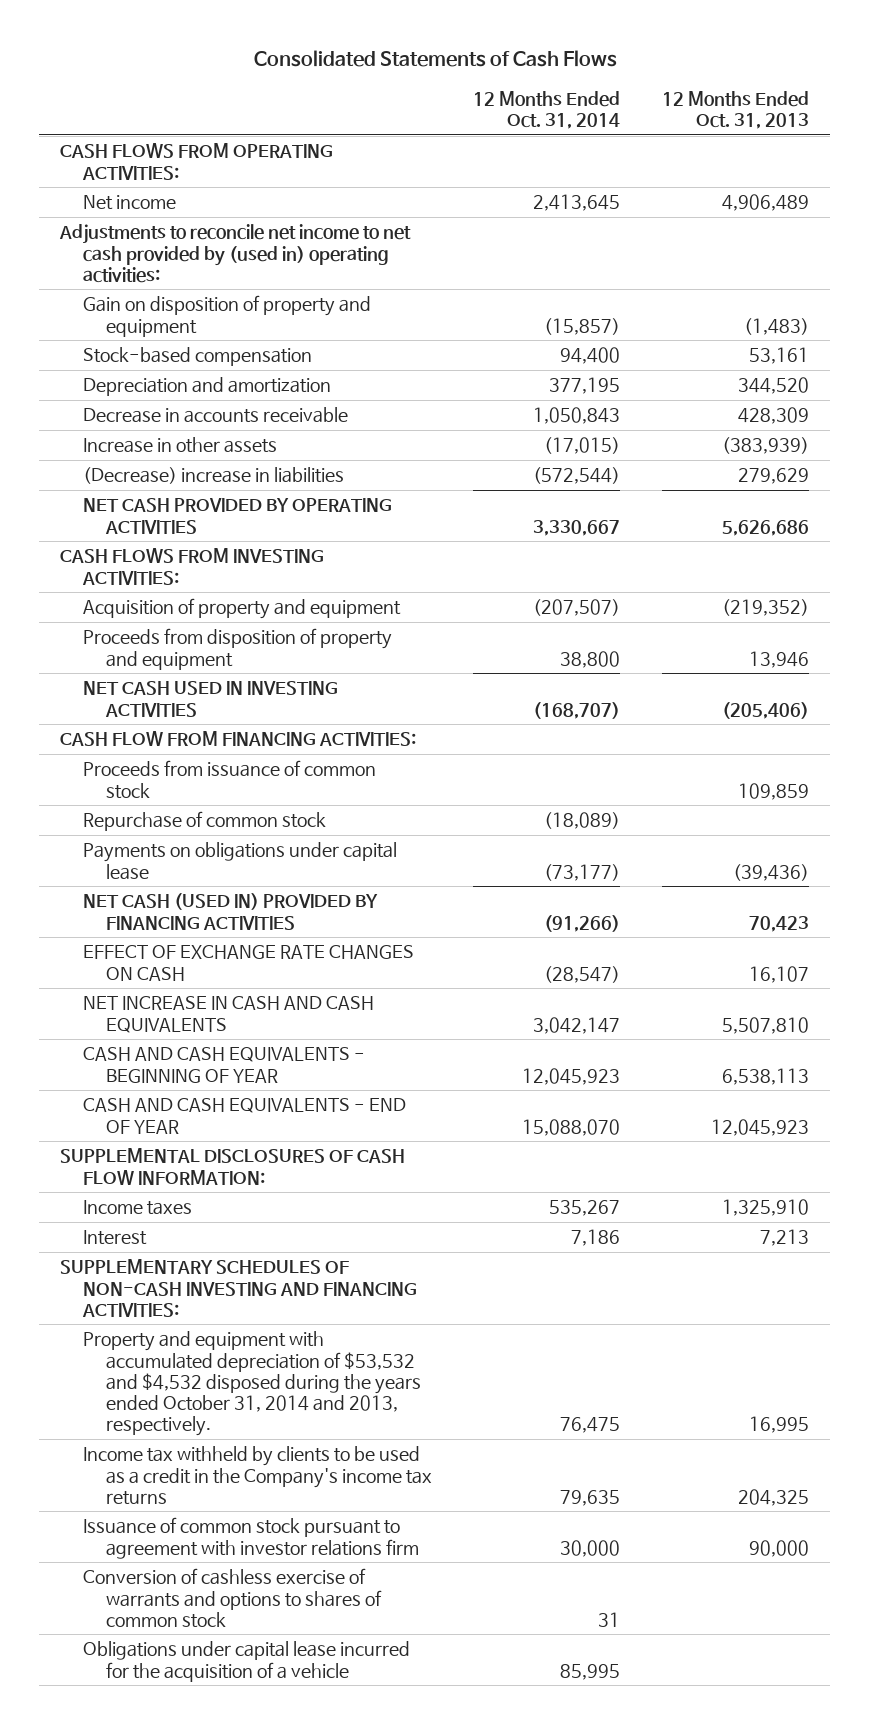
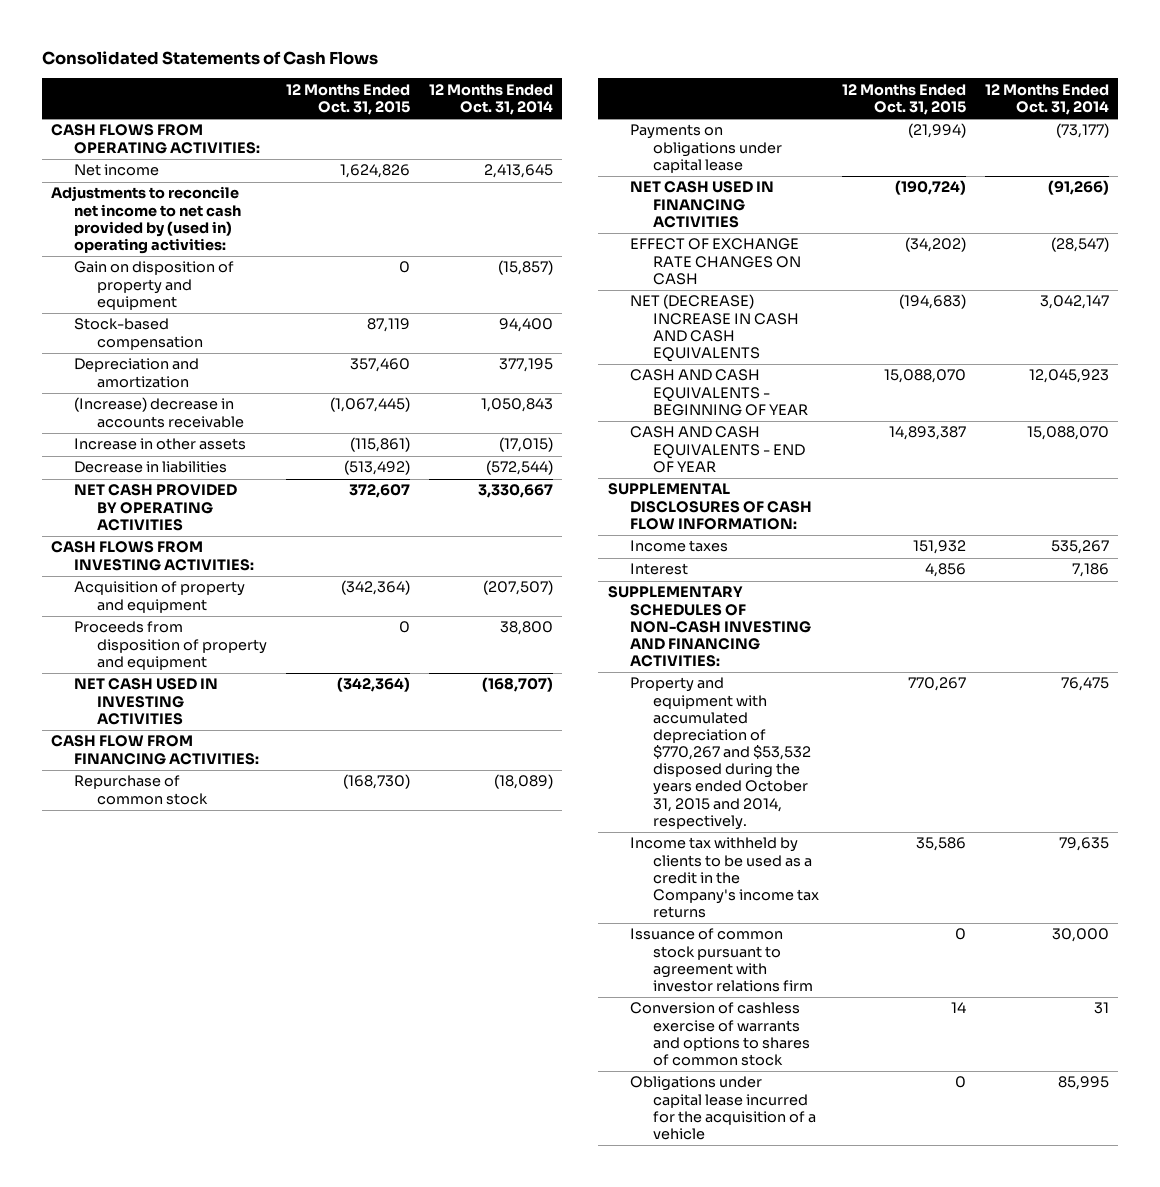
- | 12 Months Ended Oct. 31, 2014 | 12 Months Ended Oct. 31, 2013
+ | 12 Months Ended Oct. 31, 2015 | 12 Months Ended Oct. 31, 2014
- Decrease in accounts receivable | 1,050,843 | 428,309
+ (Increase) decrease in accounts receivable | (1,067,445) | 1,050,843
- (Decrease) increase in liabilities | (572,544) | 279,629
+ Decrease in liabilities | (513,492) | (572,544)
- Proceeds from issuance of common stock | | 109,859
- NET CASH (USED IN) PROVIDED BY FINANCING ACTIVITIES | (91,266) | 70,423
+ NET CASH USED IN FINANCING ACTIVITIES | (190,724) | (91,266)
- NET INCREASE IN CASH AND CASH EQUIVALENTS | 3,042,147 | 5,507,810
+ NET (DECREASE) INCREASE IN CASH AND CASH EQUIVALENTS | (194,683) | 3,042,147
- Property and equipment with accumulated depreciation of $53,532 and $4,532 disposed during the years ended October 31, 2014 and 2013, respectively. | 76,475 | 16,995
+ Property and equipment with accumulated depreciation of $770,267 and $53,532 disposed during the years ended October 31, 2015 and 2014, respectively. | 770,267 | 76,475

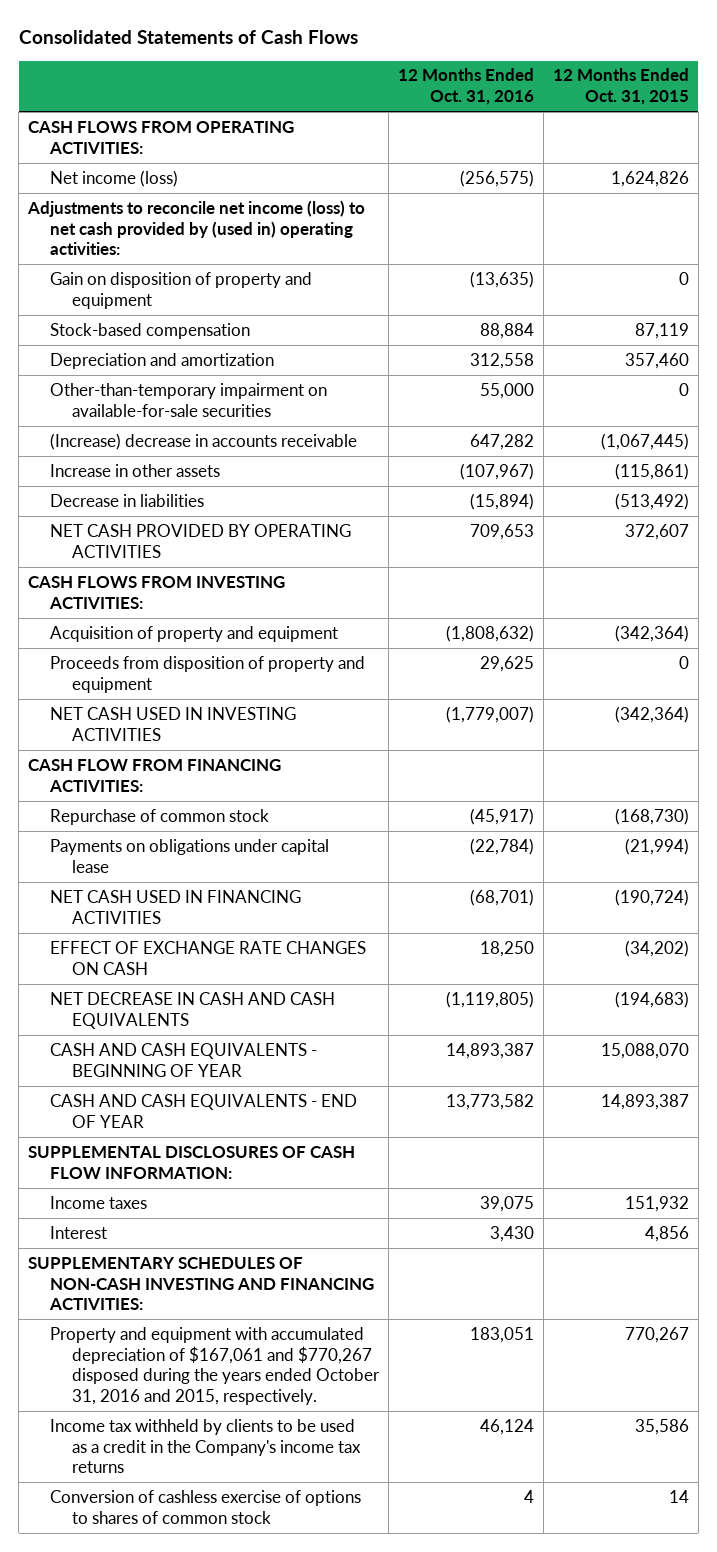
- | 12 Months Ended Oct. 31, 2015 | 12 Months Ended Oct. 31, 2014
+ | 12 Months Ended Oct. 31, 2016 | 12 Months Ended Oct. 31, 2015
- Net income | 1,624,826 | 2,413,645
- Adjustments to reconcile net income to net cash provided by (used in) operating activities:
+ Net income (loss) | (256,575) | 1,624,826
+ Adjustments to reconcile net income (loss) to net cash provided by (used in) operating activities:
+ Other-than-temporary impairment on available-for-sale securities | 55,000 | 0
- NET (DECREASE) INCREASE IN CASH AND CASH EQUIVALENTS | (194,683) | 3,042,147
+ NET DECREASE IN CASH AND CASH EQUIVALENTS | (1,119,805) | (194,683)
- Property and equipment with accumulated depreciation of $770,267 and $53,532 disposed during the years ended October 31, 2015 and 2014, respectively. | 770,267 | 76,475
+ Property and equipment with accumulated depreciation of $167,061 and $770,267 disposed during the years ended October 31, 2016 and 2015, respectively. | 183,051 | 770,267
- Issuance of common stock pursuant to agreement with investor relations firm | 0 | 30,000
- Conversion of cashless exercise of warrants and options to shares of common stock | 14 | 31
- Obligations under capital lease incurred for the acquisition of a vehicle | 0 | 85,995
+ Conversion of cashless exercise of options to shares of common stock | 4 | 14

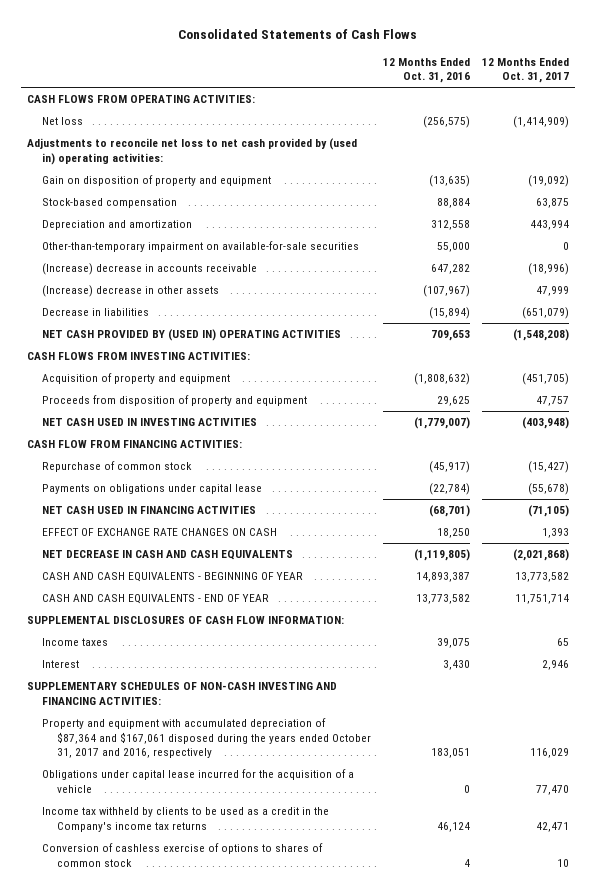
- | 12 Months Ended Oct. 31, 2016 | 12 Months Ended Oct. 31, 2015
+ | 12 Months Ended Oct. 31, 2016 | 12 Months Ended Oct. 31, 2017
- Net income (loss) | (256,575) | 1,624,826
- Adjustments to reconcile net income (loss) to net cash provided by (used in) operating activities:
+ Net loss | (256,575) | (1,414,909)
+ Adjustments to reconcile net loss to net cash provided by (used in) operating activities:
- Increase in other assets | (107,967) | (115,861)
+ (Increase) decrease in other assets | (107,967) | 47,999
- NET CASH PROVIDED BY OPERATING ACTIVITIES | 709,653 | 372,607
+ NET CASH PROVIDED BY (USED IN) OPERATING ACTIVITIES | 709,653 | (1,548,208)
- Property and equipment with accumulated depreciation of $167,061 and $770,267 disposed during the years ended October 31, 2016 and 2015, respectively. | 183,051 | 770,267
+ Property and equipment with accumulated depreciation of $87,364 and $167,061 disposed during the years ended October 31, 2017 and 2016, respectively | 183,051 | 116,029
+ Obligations under capital lease incurred for the acquisition of a vehicle | 0 | 77,470

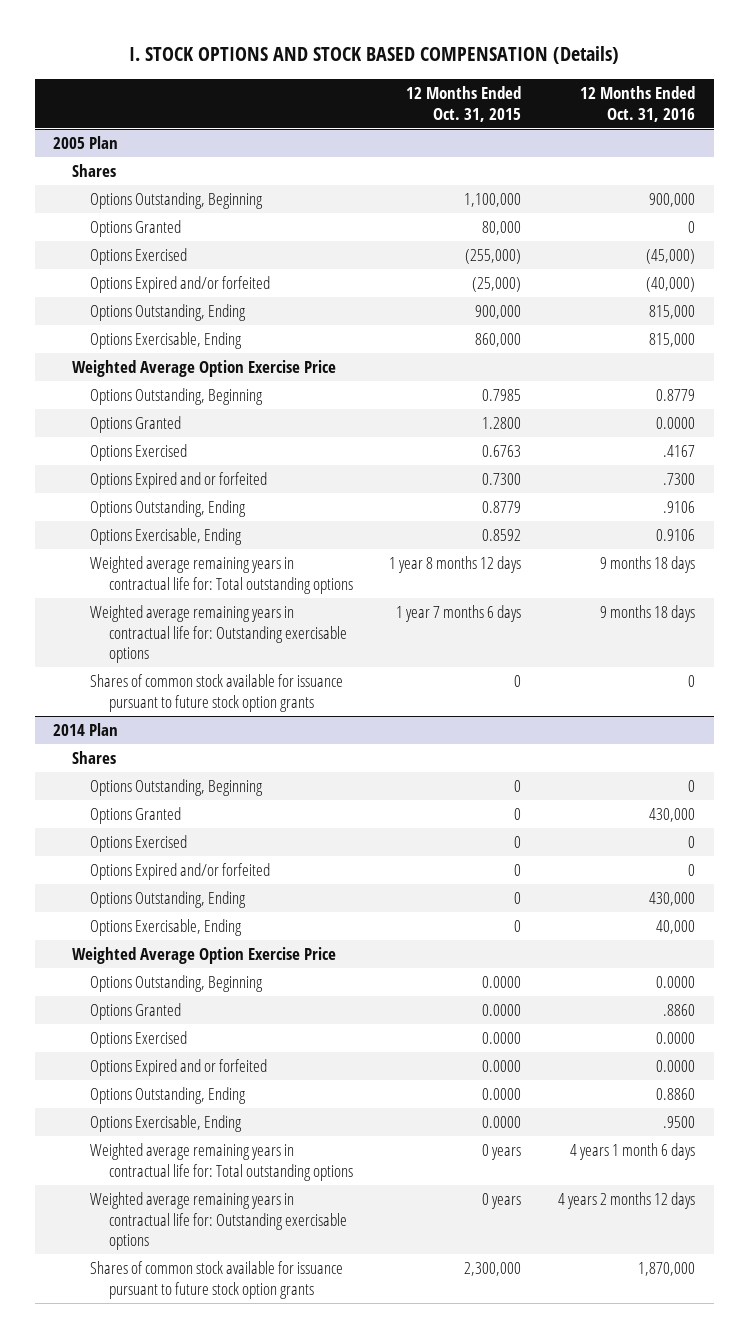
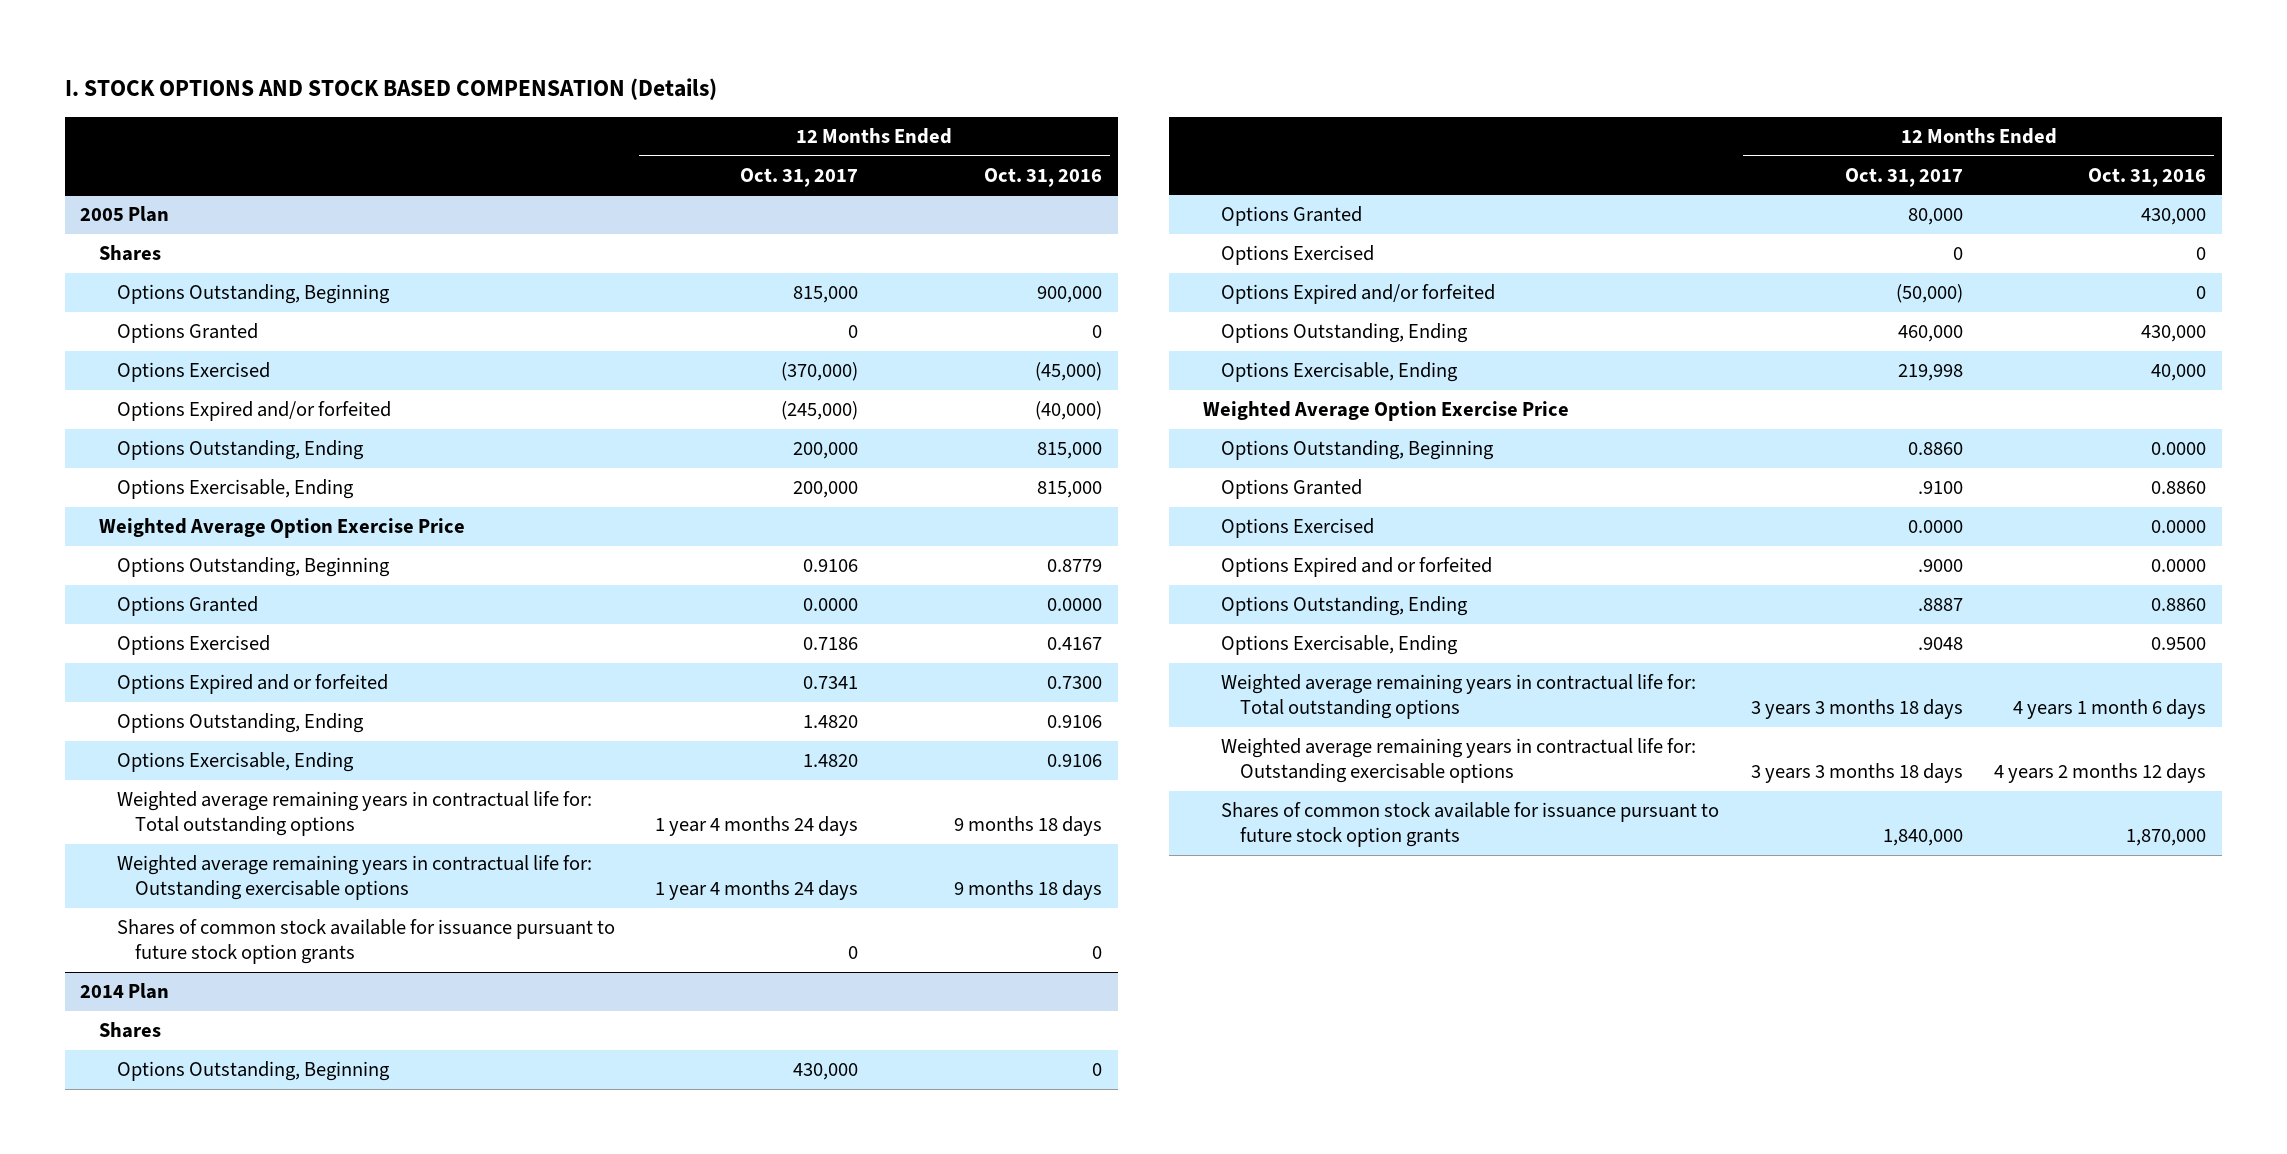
- | 12 Months Ended Oct. 31, 2015 | 12 Months Ended Oct. 31, 2016
+ | 12 Months Ended Oct. 31, 2017 | 12 Months Ended Oct. 31, 2016
@ 2005 Plan
- Options Exercised | 0.6763 | .4167
- Options Expired and or forfeited | 0.7300 | .7300
- Options Outstanding, Ending | 0.8779 | .9106
+ Options Exercised | 0.7186 | 0.4167
+ Options Expired and or forfeited | 0.7341 | 0.7300
+ Options Outstanding, Ending | 1.4820 | 0.9106
@ 2014 Plan
- Options Granted | 0.0000 | .8860
+ Options Granted | .9100 | 0.8860
- Options Exercisable, Ending | 0.0000 | .9500
+ Options Exercisable, Ending | .9048 | 0.9500

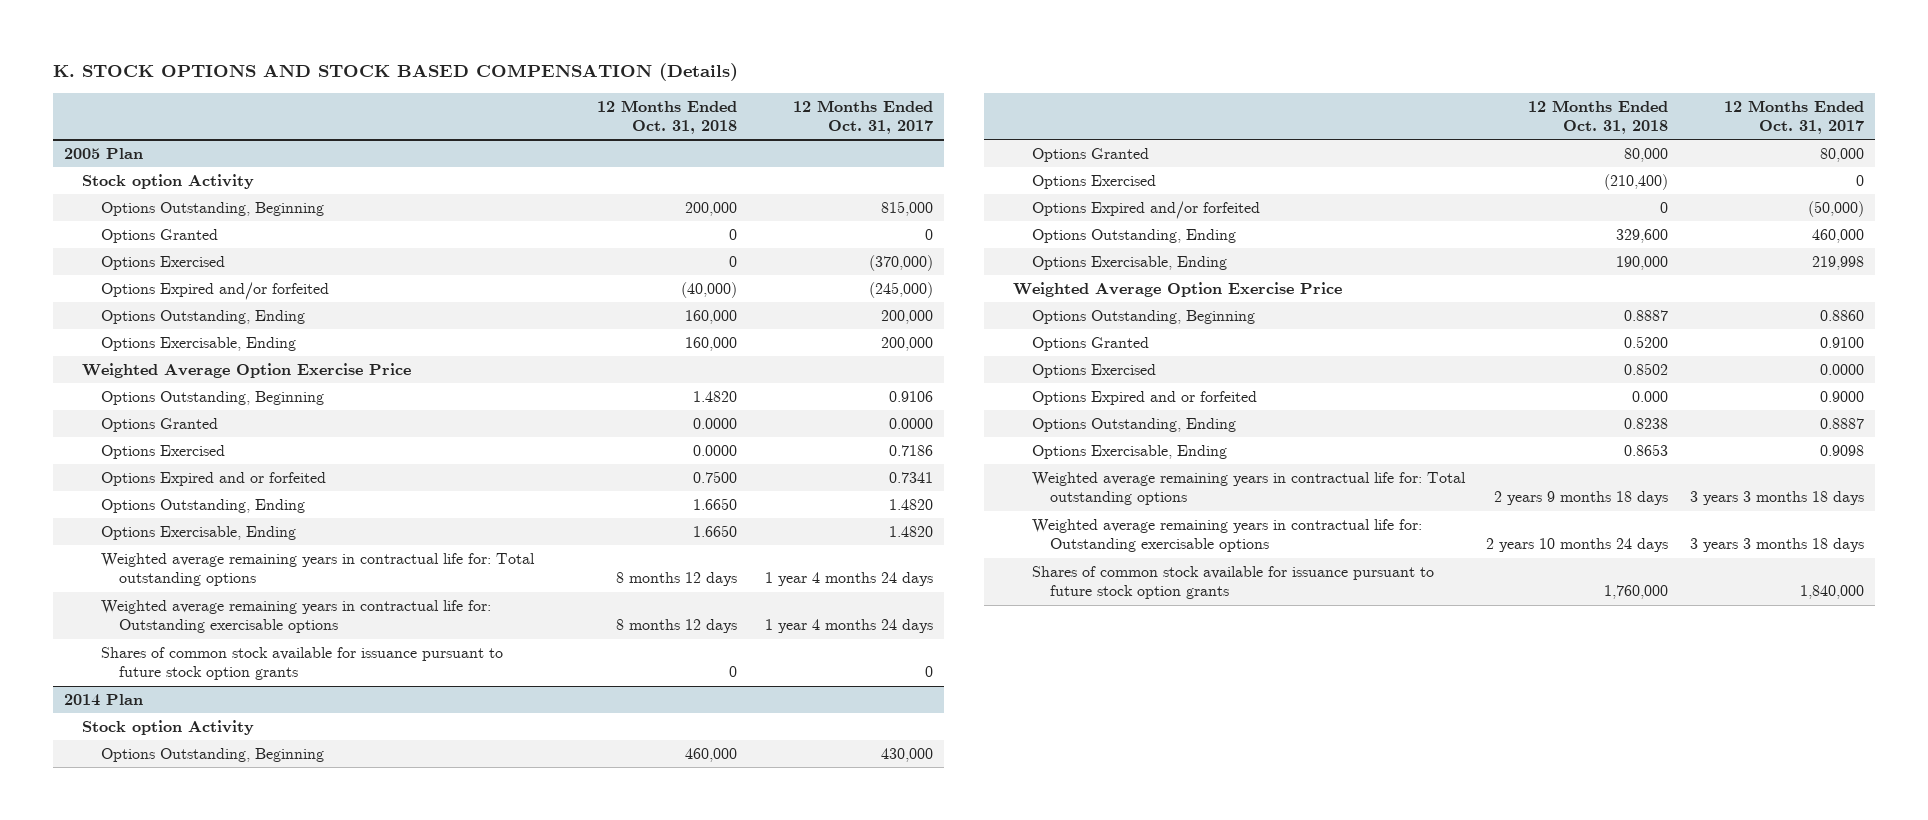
- I. STOCK OPTIONS AND STOCK BASED COMPENSATION (Details)
+ K. STOCK OPTIONS AND STOCK BASED COMPENSATION (Details)
- | 12 Months Ended Oct. 31, 2017 | 12 Months Ended Oct. 31, 2016
+ | 12 Months Ended Oct. 31, 2018 | 12 Months Ended Oct. 31, 2017
@ 2005 Plan
- Shares
+ Stock option Activity
@ 2014 Plan
- Shares
+ Stock option Activity
- Options Granted | .9100 | 0.8860
+ Options Granted | 0.5200 | 0.9100
- Options Expired and or forfeited | .9000 | 0.0000
- Options Outstanding, Ending | .8887 | 0.8860
- Options Exercisable, Ending | .9048 | 0.9500
+ Options Expired and or forfeited | 0.000 | 0.9000
+ Options Outstanding, Ending | 0.8238 | 0.8887
+ Options Exercisable, Ending | 0.8653 | 0.9098

